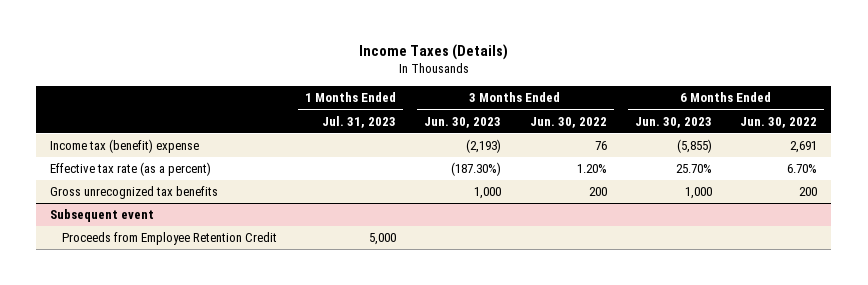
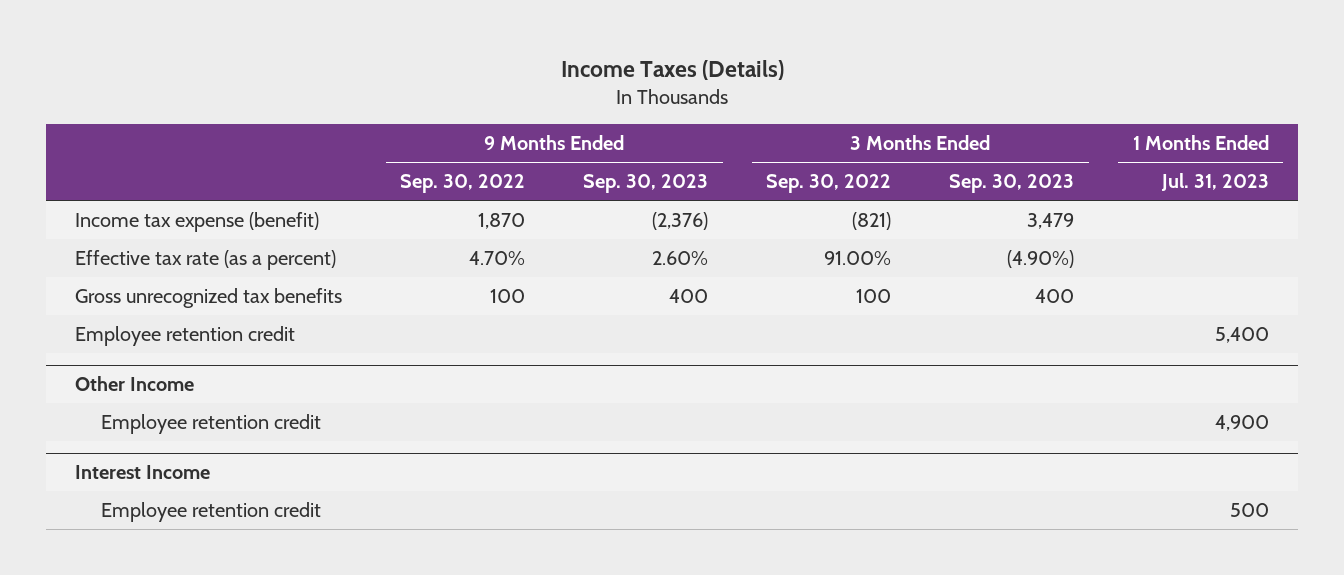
- | 1 Months Ended Jul. 31, 2023 | 3 Months Ended Jun. 30, 2023 | 3 Months Ended Jun. 30, 2022 | 6 Months Ended Jun. 30, 2023 | 6 Months Ended Jun. 30, 2022
+ | 9 Months Ended Sep. 30, 2022 | 9 Months Ended Sep. 30, 2023 | 3 Months Ended Sep. 30, 2022 | 3 Months Ended Sep. 30, 2023 | 1 Months Ended Jul. 31, 2023
- Income tax (benefit) expense | | (2,193) | 76 | (5,855) | 2,691
+ Income tax expense (benefit) | 1,870 | (2,376) | (821) | 3,479 |
- Subsequent event
- Proceeds from Employee Retention Credit | 5,000 | | | |
+ Employee retention credit | | | | | 5,400
+ Other Income
+ Employee retention credit | | | | | 4,900
+ Interest Income
+ Employee retention credit | | | | | 500

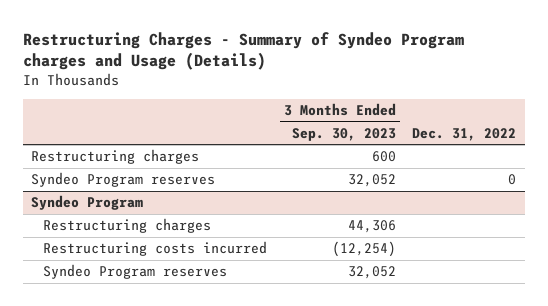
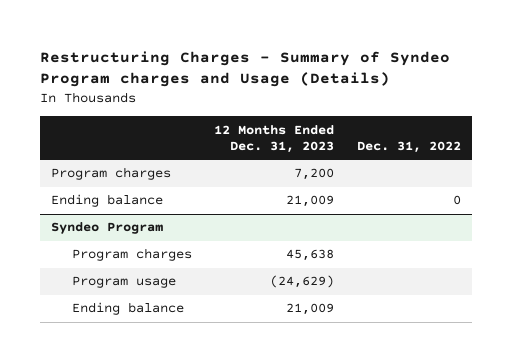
- | 3 Months Ended Sep. 30, 2023 | Dec. 31, 2022
+ | 12 Months Ended Dec. 31, 2023 | Dec. 31, 2022
- Restructuring charges | 600 |
- Syndeo Program reserves | 32,052 | 0
+ Program charges | 7,200 |
+ Ending balance | 21,009 | 0
@ Syndeo Program
- Restructuring charges | 44,306 |
- Restructuring costs incurred | (12,254) |
- Syndeo Program reserves | 32,052 |
+ Program charges | 45,638 |
+ Program usage | (24,629) |
+ Ending balance | 21,009 |

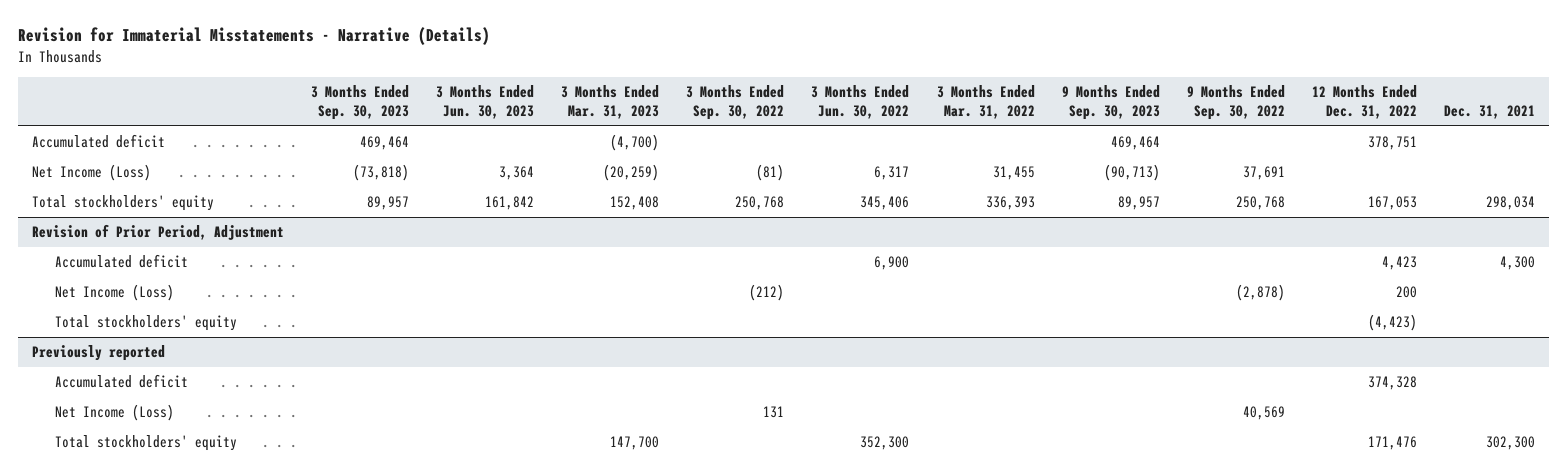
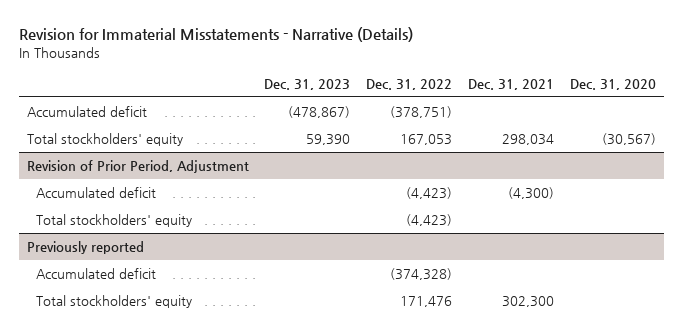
- | 3 Months Ended Sep. 30, 2023 | 3 Months Ended Jun. 30, 2023 | 3 Months Ended Mar. 31, 2023 | 3 Months Ended Sep. 30, 2022 | 3 Months Ended Jun. 30, 2022 | 3 Months Ended Mar. 31, 2022 | 9 Months Ended Sep. 30, 2023 | 9 Months Ended Sep. 30, 2022 | 12 Months Ended Dec. 31, 2022 | Dec. 31, 2021
+ | Dec. 31, 2023 | Dec. 31, 2022 | Dec. 31, 2021 | Dec. 31, 2020
- Net Income (Loss) | (73,818) | 3,364 | (20,259) | (81) | 6,317 | 31,455 | (90,713) | 37,691 | |
@ Revision of Prior Period, Adjustment
- Accumulated deficit | | | | | 6,900 | | | | 4,423 | 4,300
- Net Income (Loss) | | | | (212) | | | | (2,878) | 200 |
+ Accumulated deficit | | (4,423) | (4,300) |
@ Previously reported
- Net Income (Loss) | | | | 131 | | | | 40,569 | |

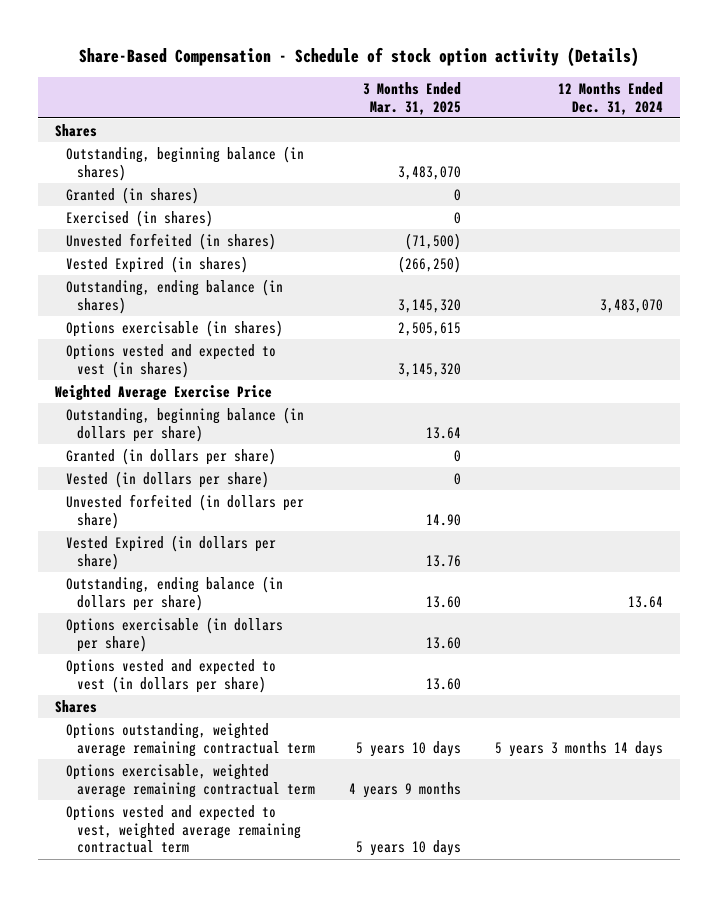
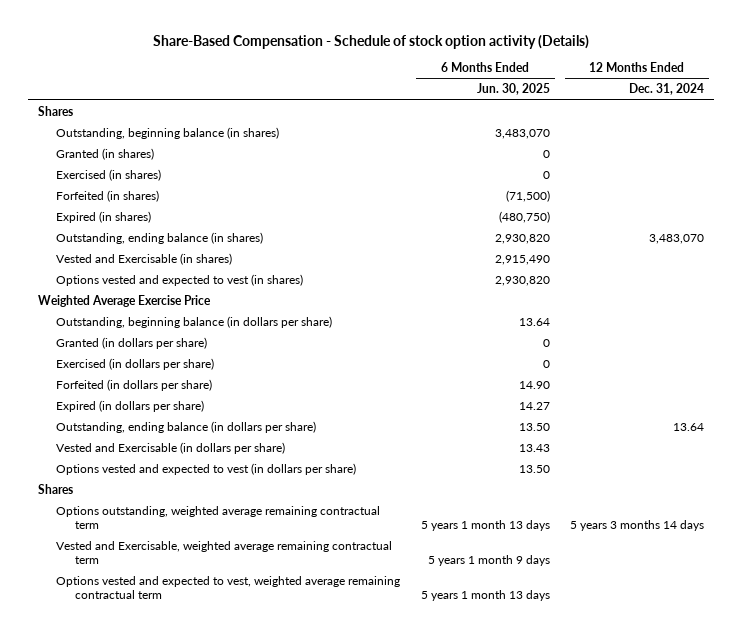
- | 3 Months Ended Mar. 31, 2025 | 12 Months Ended Dec. 31, 2024
+ | 6 Months Ended Jun. 30, 2025 | 12 Months Ended Dec. 31, 2024
- Unvested forfeited (in shares) | (71,500) |
- Vested Expired (in shares) | (266,250) |
+ Forfeited (in shares) | (71,500) |
+ Expired (in shares) | (480,750) |
- Options exercisable (in shares) | 2,505,615 |
+ Vested and Exercisable (in shares) | 2,915,490 |
- Vested (in dollars per share) | 0 |
- Unvested forfeited (in dollars per share) | 14.90 |
- Vested Expired (in dollars per share) | 13.76 |
+ Exercised (in dollars per share) | 0 |
+ Forfeited (in dollars per share) | 14.90 |
+ Expired (in dollars per share) | 14.27 |
- Options exercisable (in dollars per share) | 13.60 |
+ Vested and Exercisable (in dollars per share) | 13.43 |
- Options exercisable, weighted average remaining contractual term | 4 years 9 months |
+ Vested and Exercisable, weighted average remaining contractual term | 5 years 1 month 9 days |

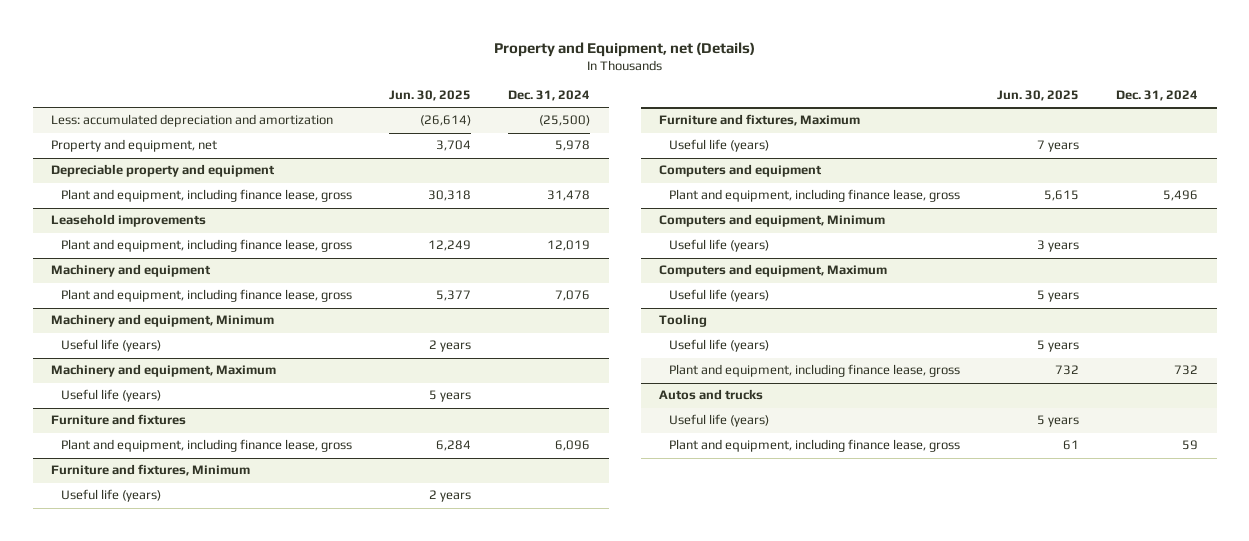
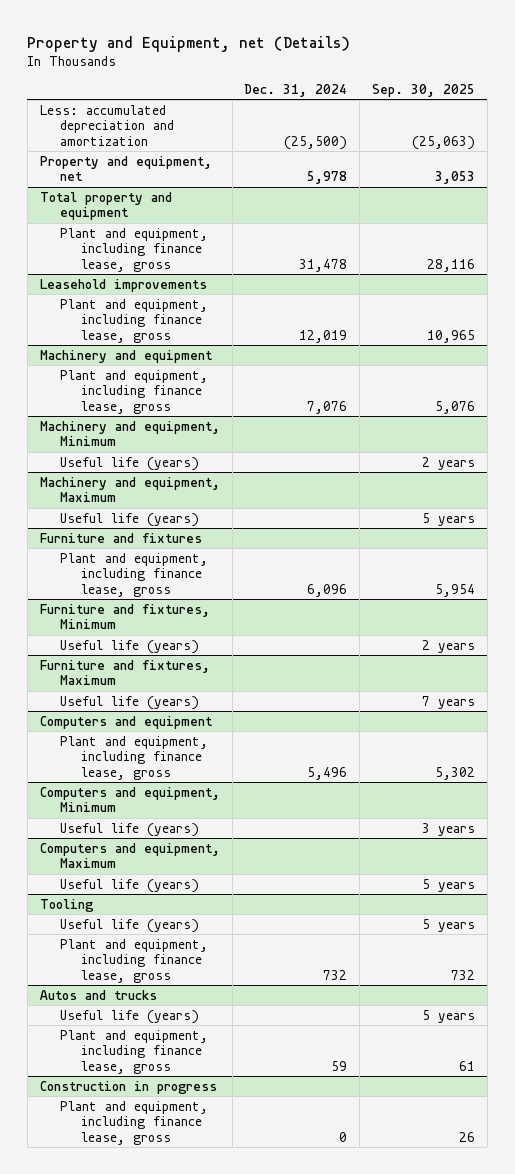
- | Jun. 30, 2025 | Dec. 31, 2024
+ | Dec. 31, 2024 | Sep. 30, 2025
- Depreciable property and equipment
+ Total property and equipment
+ Construction in progress
+ Plant and equipment, including finance lease, gross | 0 | 26

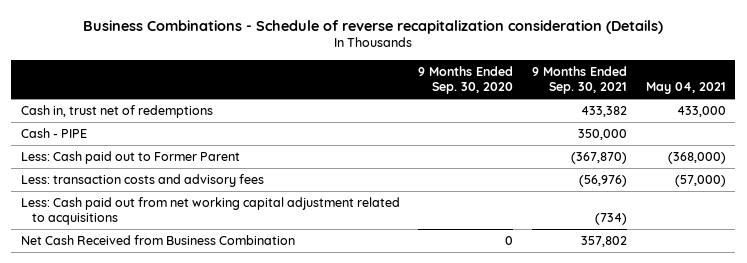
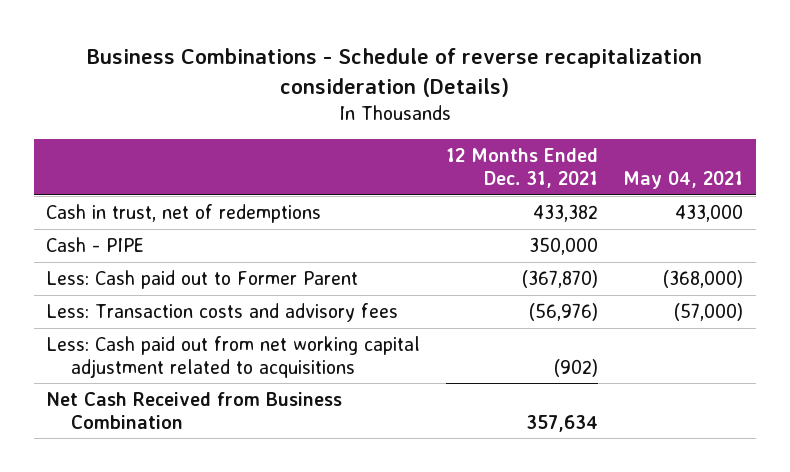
- | 9 Months Ended Sep. 30, 2020 | 9 Months Ended Sep. 30, 2021 | May 04, 2021
+ | 12 Months Ended Dec. 31, 2021 | May 04, 2021
- Cash in, trust net of redemptions | | 433,382 | 433,000
+ Cash in trust, net of redemptions | 433,382 | 433,000
- Less: transaction costs and advisory fees | | (56,976) | (57,000)
+ Less: Transaction costs and advisory fees | (56,976) | (57,000)

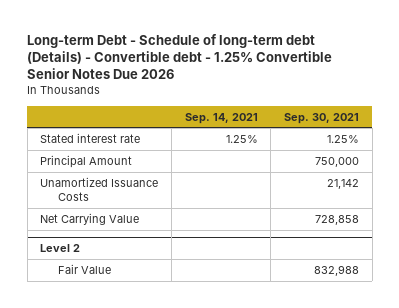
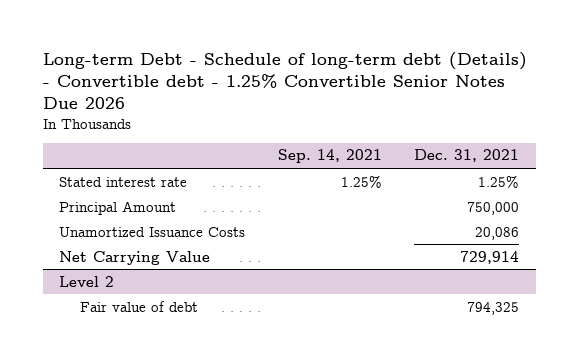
- | Sep. 14, 2021 | Sep. 30, 2021
+ | Sep. 14, 2021 | Dec. 31, 2021
@ Level 2
- Fair Value | | 832,988
+ Fair value of debt | | 794,325

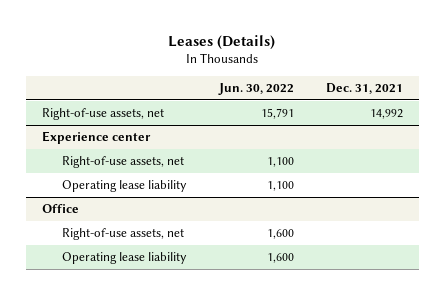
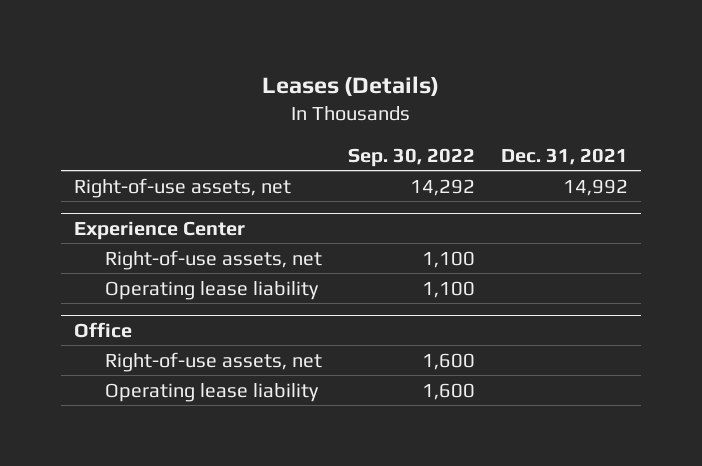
- | Jun. 30, 2022 | Dec. 31, 2021
+ | Sep. 30, 2022 | Dec. 31, 2021
- Experience center
+ Experience Center

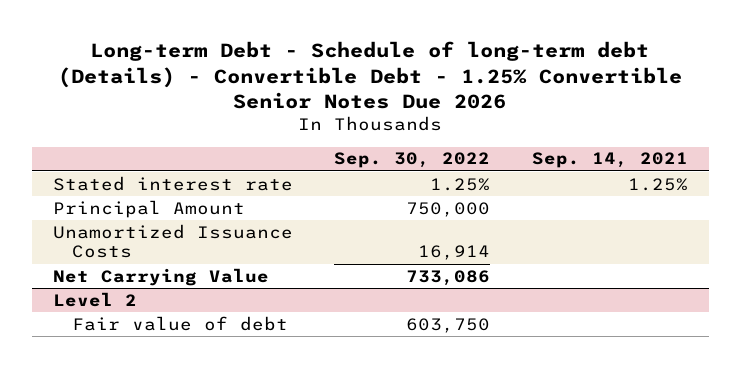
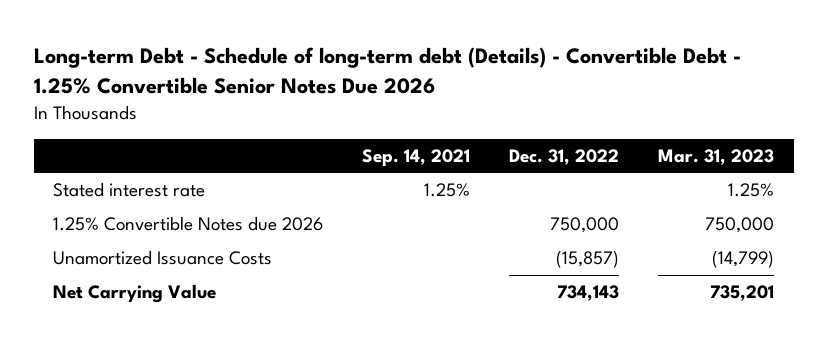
- | Sep. 30, 2022 | Sep. 14, 2021
+ | Sep. 14, 2021 | Dec. 31, 2022 | Mar. 31, 2023
- Principal Amount | 750,000 |
+ 1.25% Convertible Notes due 2026 | | 750,000 | 750,000
- Level 2
- Fair value of debt | 603,750 |

